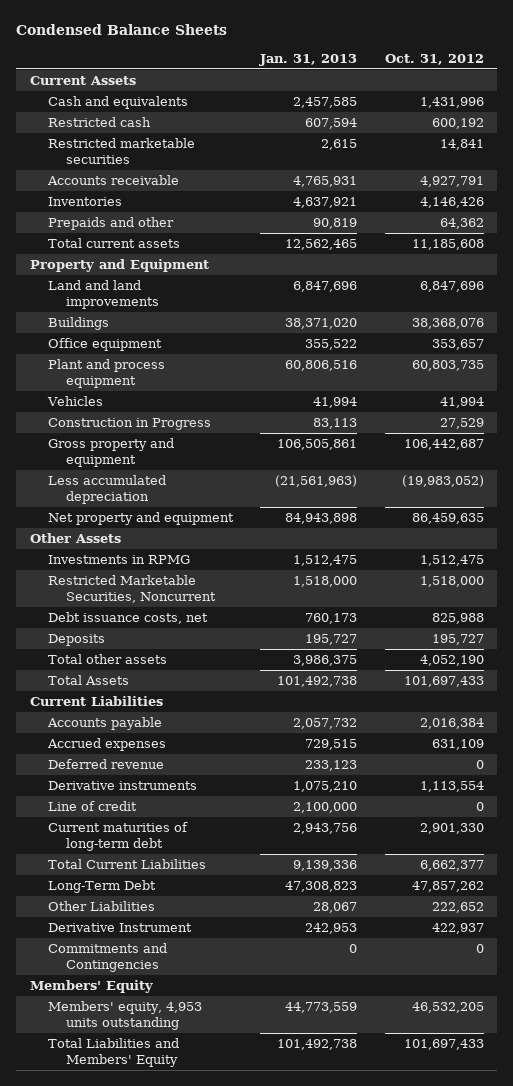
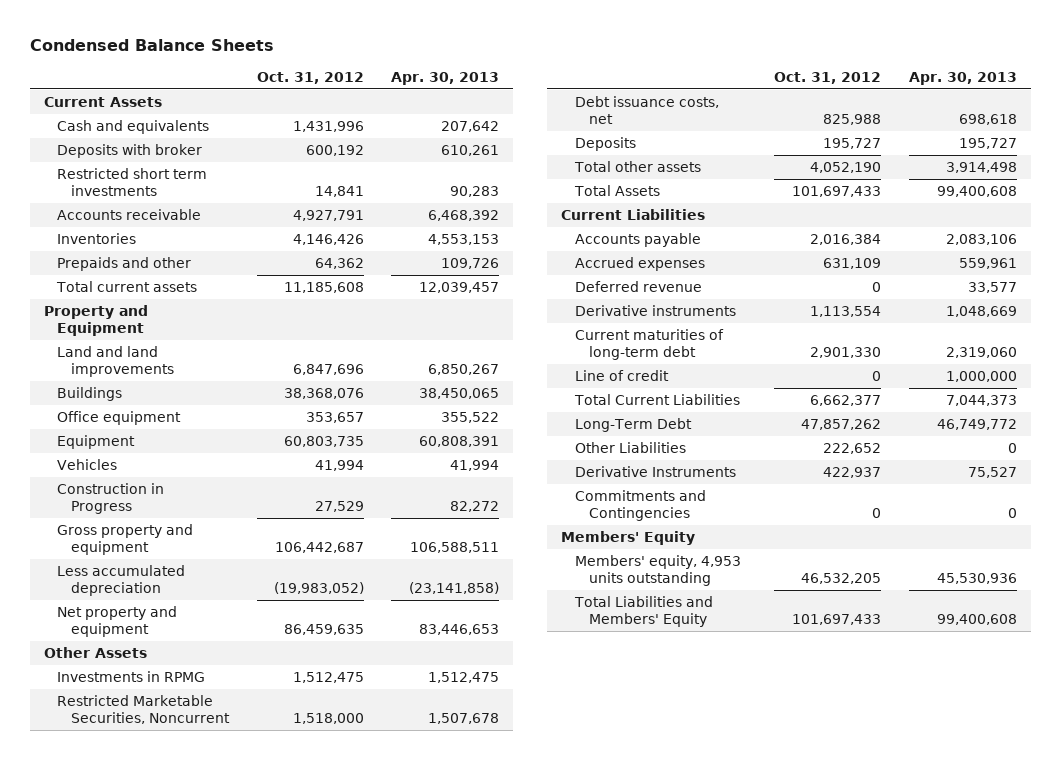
- | Jan. 31, 2013 | Oct. 31, 2012
+ | Oct. 31, 2012 | Apr. 30, 2013
- Restricted cash | 607,594 | 600,192
- Restricted marketable securities | 2,615 | 14,841
+ Deposits with broker | 600,192 | 610,261
+ Restricted short term investments | 14,841 | 90,283
- Plant and process equipment | 60,806,516 | 60,803,735
+ Equipment | 60,803,735 | 60,808,391
moved down: Line of credit | 0 | 1,000,000
- Derivative Instrument | 242,953 | 422,937
+ Derivative Instruments | 422,937 | 75,527

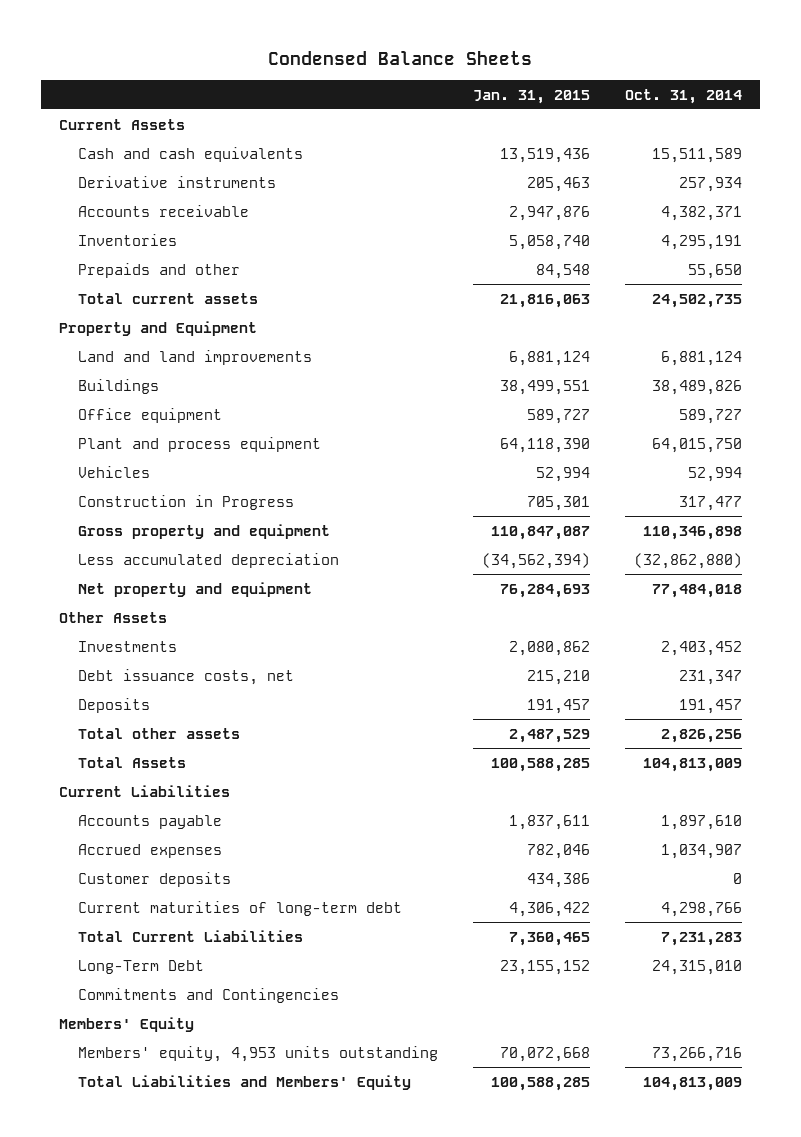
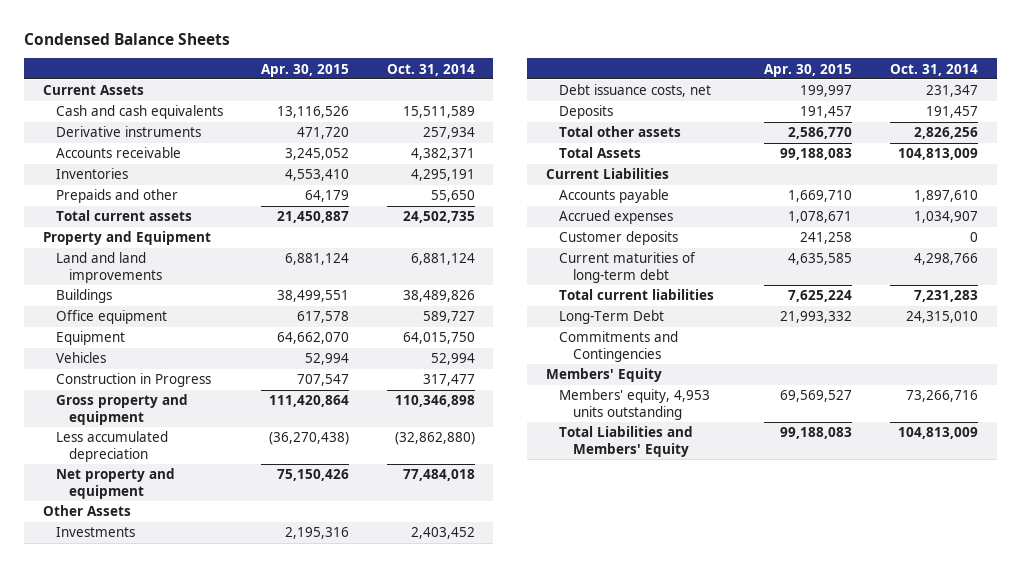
- | Jan. 31, 2015 | Oct. 31, 2014
+ | Apr. 30, 2015 | Oct. 31, 2014
- Plant and process equipment | 64,118,390 | 64,015,750
+ Equipment | 64,662,070 | 64,015,750
- Total Current Liabilities | 7,360,465 | 7,231,283
+ Total current liabilities | 7,625,224 | 7,231,283

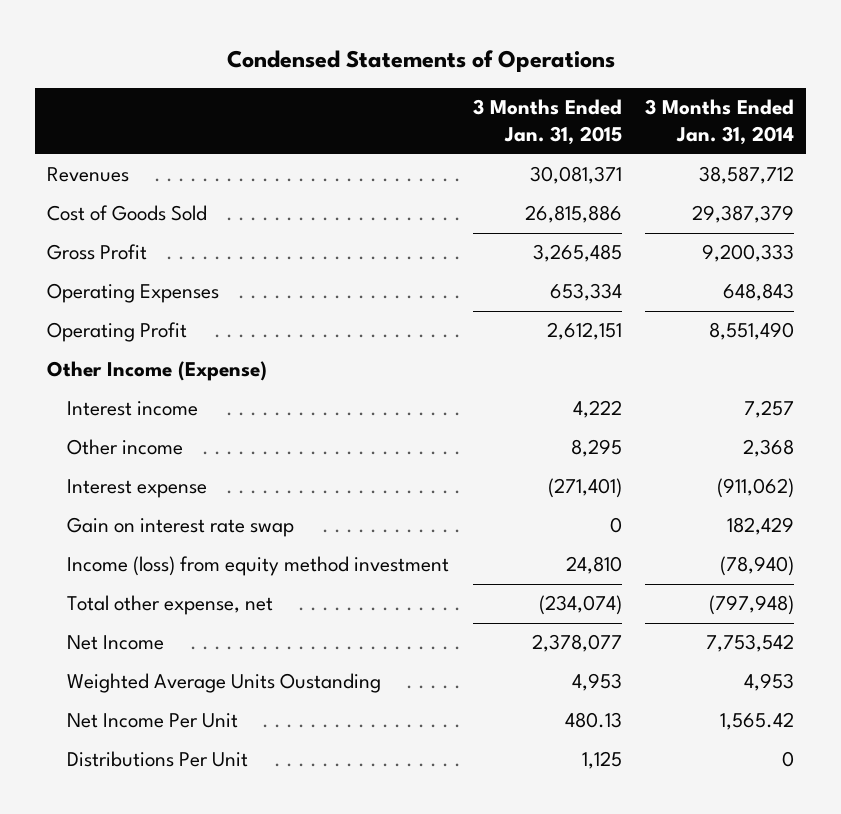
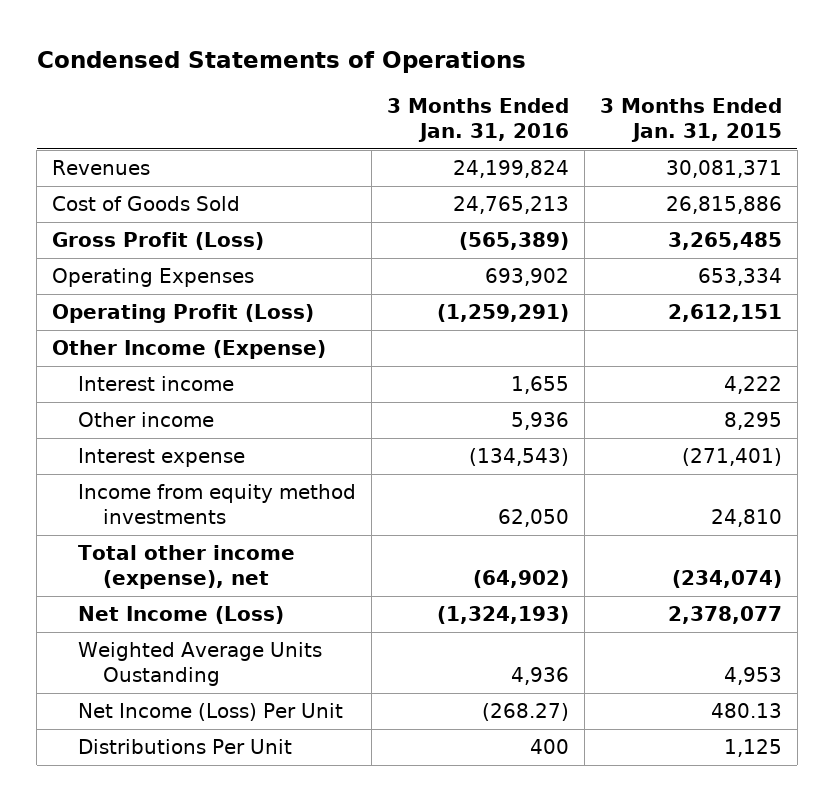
- | 3 Months Ended Jan. 31, 2015 | 3 Months Ended Jan. 31, 2014
+ | 3 Months Ended Jan. 31, 2016 | 3 Months Ended Jan. 31, 2015
- Gross Profit | 3,265,485 | 9,200,333
+ Gross Profit (Loss) | (565,389) | 3,265,485
- Operating Profit | 2,612,151 | 8,551,490
+ Operating Profit (Loss) | (1,259,291) | 2,612,151
- Gain on interest rate swap | 0 | 182,429
- Income (loss) from equity method investment | 24,810 | (78,940)
- Total other expense, net | (234,074) | (797,948)
- Net Income | 2,378,077 | 7,753,542
+ Income from equity method investments | 62,050 | 24,810
+ Total other income (expense), net | (64,902) | (234,074)
+ Net Income (Loss) | (1,324,193) | 2,378,077
- Net Income Per Unit | 480.13 | 1,565.42
+ Net Income (Loss) Per Unit | (268.27) | 480.13

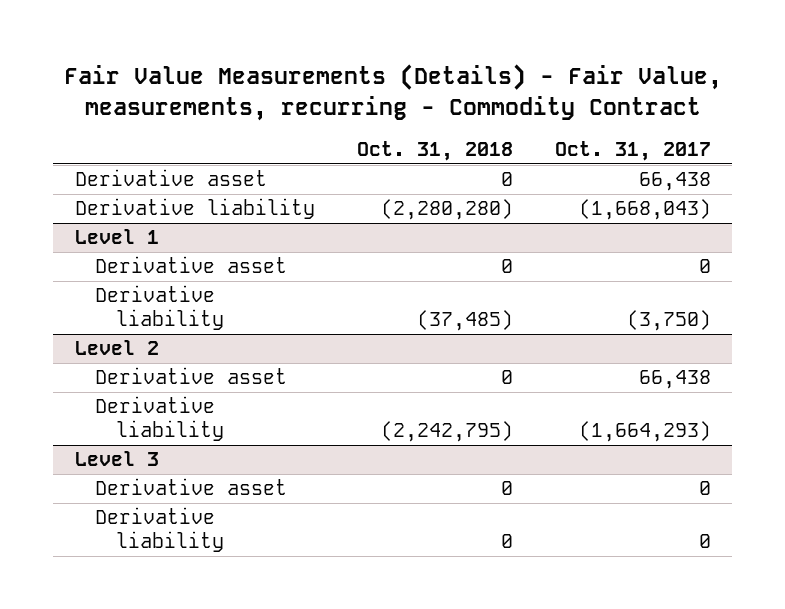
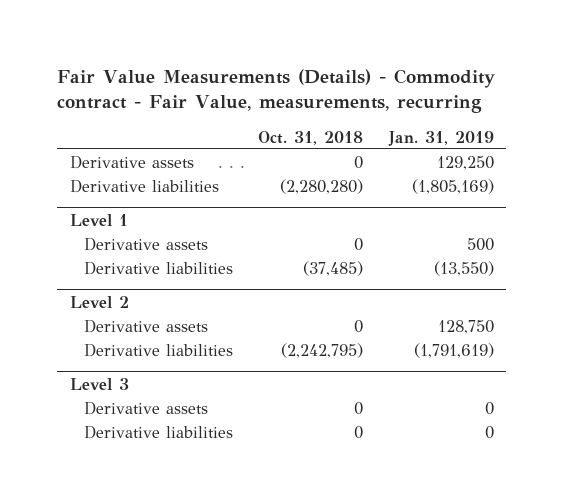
- Fair Value Measurements (Details) - Fair Value, measurements, recurring - Commodity Contract
+ Fair Value Measurements (Details) - Commodity contract - Fair Value, measurements, recurring
- | Oct. 31, 2018 | Oct. 31, 2017
+ | Oct. 31, 2018 | Jan. 31, 2019
- Derivative asset | 0 | 66,438
- Derivative liability | (2,280,280) | (1,668,043)
+ Derivative assets | 0 | 129,250
+ Derivative liabilities | (2,280,280) | (1,805,169)
@ Level 1
- Derivative asset | 0 | 0
- Derivative liability | (37,485) | (3,750)
+ Derivative assets | 0 | 500
+ Derivative liabilities | (37,485) | (13,550)
@ Level 2
- Derivative asset | 0 | 66,438
- Derivative liability | (2,242,795) | (1,664,293)
+ Derivative assets | 0 | 128,750
+ Derivative liabilities | (2,242,795) | (1,791,619)
@ Level 3
- Derivative asset | 0 | 0
- Derivative liability | 0 | 0
+ Derivative assets | 0 | 0
+ Derivative liabilities | 0 | 0

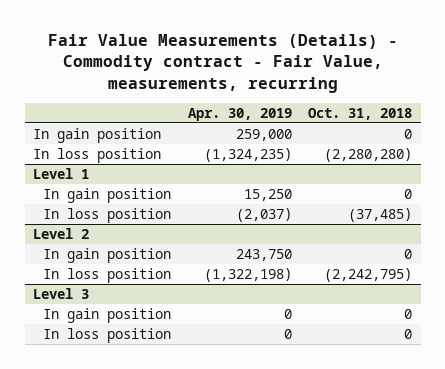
- | Oct. 31, 2018 | Jan. 31, 2019
+ | Apr. 30, 2019 | Oct. 31, 2018
- Derivative assets | 0 | 129,250
- Derivative liabilities | (2,280,280) | (1,805,169)
+ In gain position | 259,000 | 0
+ In loss position | (1,324,235) | (2,280,280)
@ Level 1
- Derivative assets | 0 | 500
- Derivative liabilities | (37,485) | (13,550)
+ In gain position | 15,250 | 0
+ In loss position | (2,037) | (37,485)
@ Level 2
- Derivative assets | 0 | 128,750
- Derivative liabilities | (2,242,795) | (1,791,619)
+ In gain position | 243,750 | 0
+ In loss position | (1,322,198) | (2,242,795)
@ Level 3
- Derivative assets | 0 | 0
- Derivative liabilities | 0 | 0
+ In gain position | 0 | 0
+ In loss position | 0 | 0

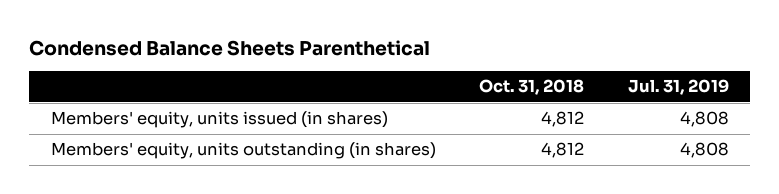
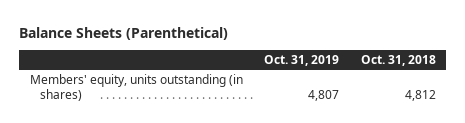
- Condensed Balance Sheets Parenthetical
+ Balance Sheets (Parenthetical)
- | Oct. 31, 2018 | Jul. 31, 2019
+ | Oct. 31, 2019 | Oct. 31, 2018
- Members' equity, units issued (in shares) | 4,812 | 4,808

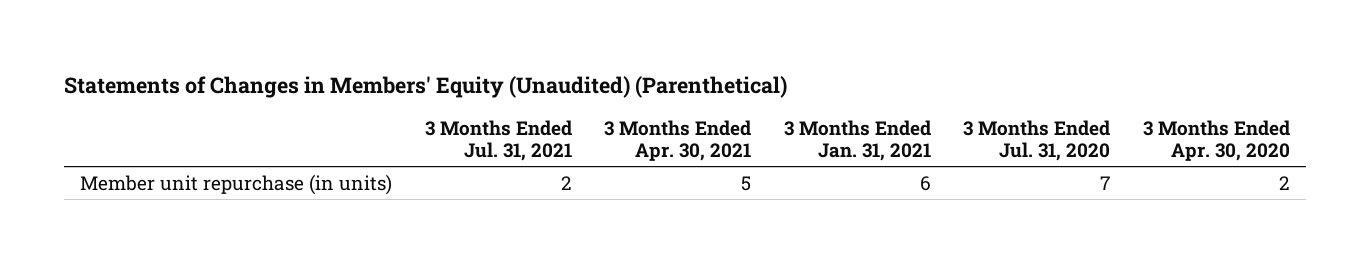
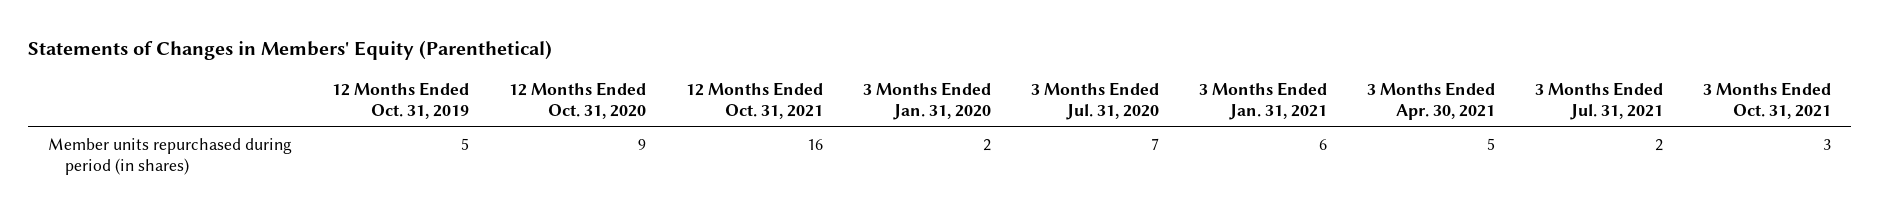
- Statements of Changes in Members' Equity (Unaudited) (Parenthetical)
+ Statements of Changes in Members' Equity (Parenthetical)
- | 3 Months Ended Jul. 31, 2021 | 3 Months Ended Apr. 30, 2021 | 3 Months Ended Jan. 31, 2021 | 3 Months Ended Jul. 31, 2020 | 3 Months Ended Apr. 30, 2020
+ | 12 Months Ended Oct. 31, 2019 | 12 Months Ended Oct. 31, 2020 | 12 Months Ended Oct. 31, 2021 | 3 Months Ended Jan. 31, 2020 | 3 Months Ended Jul. 31, 2020 | 3 Months Ended Jan. 31, 2021 | 3 Months Ended Apr. 30, 2021 | 3 Months Ended Jul. 31, 2021 | 3 Months Ended Oct. 31, 2021
- Member unit repurchase (in units) | 2 | 5 | 6 | 7 | 2
+ Member units repurchased during period (in shares) | 5 | 9 | 16 | 2 | 7 | 6 | 5 | 2 | 3

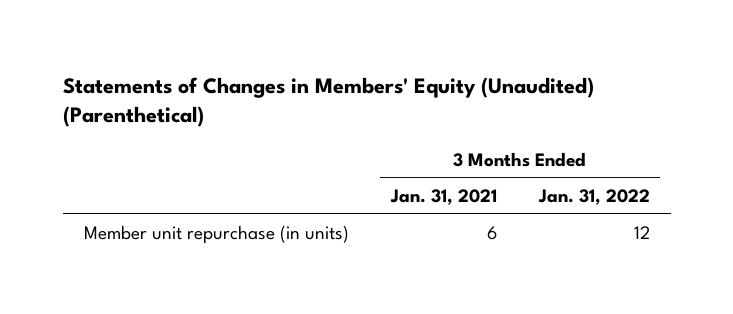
- Statements of Changes in Members' Equity (Parenthetical)
+ Statements of Changes in Members' Equity (Unaudited) (Parenthetical)
- | 12 Months Ended Oct. 31, 2019 | 12 Months Ended Oct. 31, 2020 | 12 Months Ended Oct. 31, 2021 | 3 Months Ended Jan. 31, 2020 | 3 Months Ended Jul. 31, 2020 | 3 Months Ended Jan. 31, 2021 | 3 Months Ended Apr. 30, 2021 | 3 Months Ended Jul. 31, 2021 | 3 Months Ended Oct. 31, 2021
+ | 3 Months Ended Jan. 31, 2021 | 3 Months Ended Jan. 31, 2022
- Member units repurchased during period (in shares) | 5 | 9 | 16 | 2 | 7 | 6 | 5 | 2 | 3
+ Member unit repurchase (in units) | 6 | 12

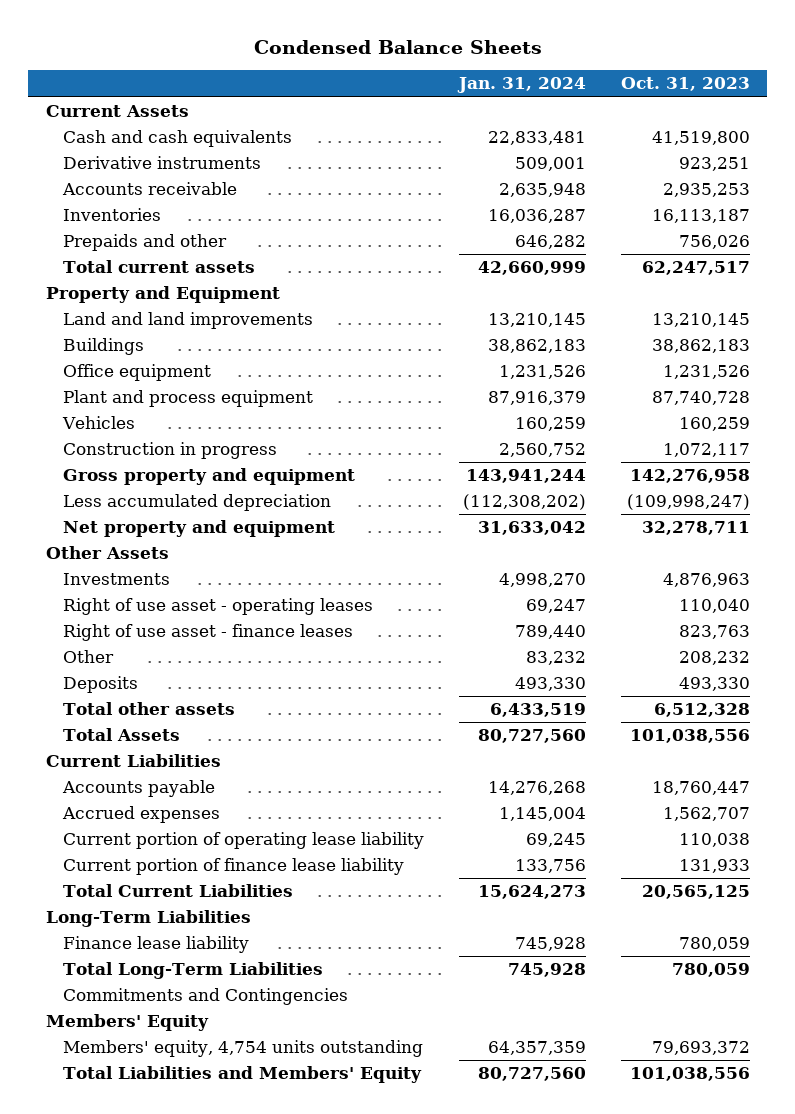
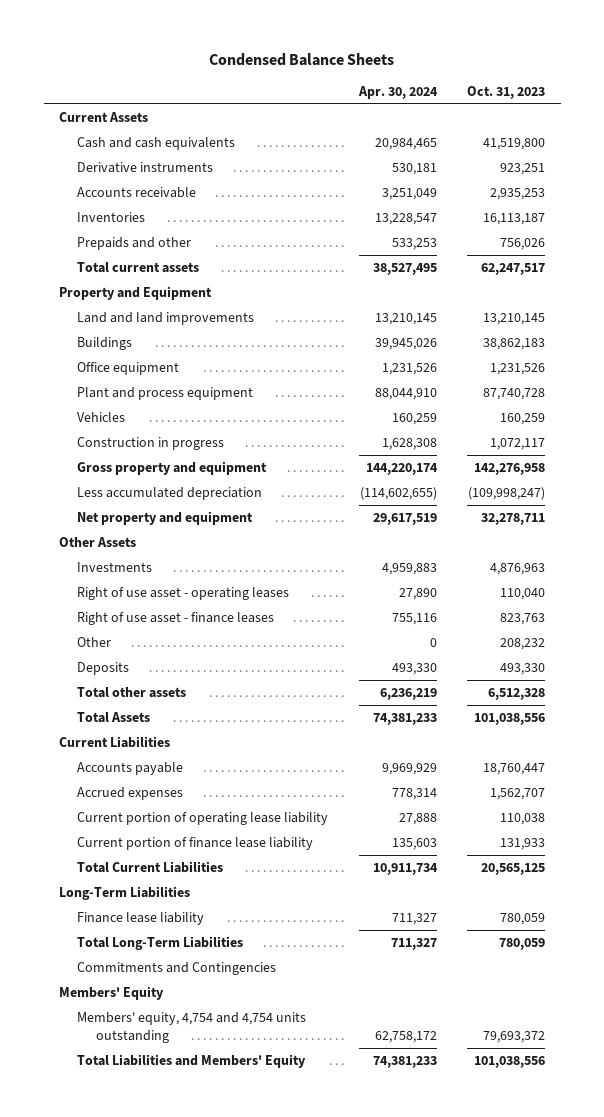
- | Jan. 31, 2024 | Oct. 31, 2023
+ | Apr. 30, 2024 | Oct. 31, 2023
- Members' equity, 4,754 units outstanding | 64,357,359 | 79,693,372
+ Members' equity, 4,754 and 4,754 units outstanding | 62,758,172 | 79,693,372

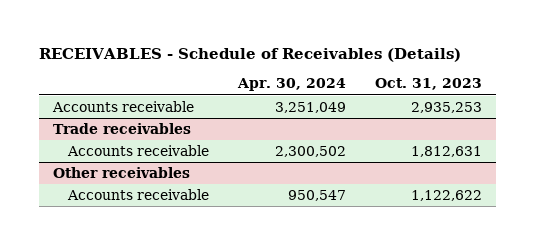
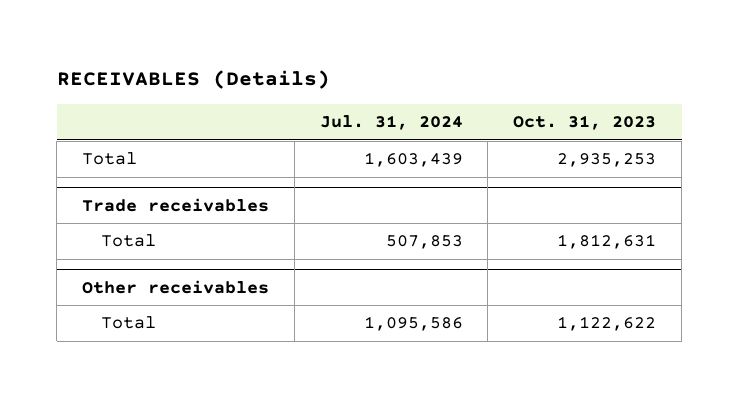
- RECEIVABLES - Schedule of Receivables (Details)
+ RECEIVABLES (Details)
- | Apr. 30, 2024 | Oct. 31, 2023
+ | Jul. 31, 2024 | Oct. 31, 2023
- Accounts receivable | 3,251,049 | 2,935,253
+ Total | 1,603,439 | 2,935,253
@ Trade receivables
- Accounts receivable | 2,300,502 | 1,812,631
+ Total | 507,853 | 1,812,631
@ Other receivables
- Accounts receivable | 950,547 | 1,122,622
+ Total | 1,095,586 | 1,122,622

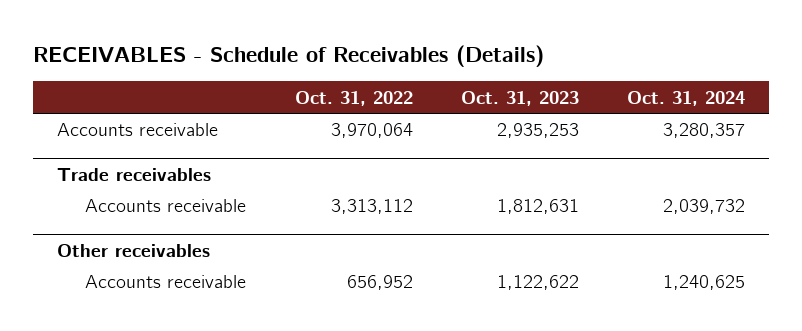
- RECEIVABLES (Details)
+ RECEIVABLES - Schedule of Receivables (Details)
- | Jul. 31, 2024 | Oct. 31, 2023
+ | Oct. 31, 2022 | Oct. 31, 2023 | Oct. 31, 2024
- Total | 1,603,439 | 2,935,253
+ Accounts receivable | 3,970,064 | 2,935,253 | 3,280,357
@ Trade receivables
- Total | 507,853 | 1,812,631
+ Accounts receivable | 3,313,112 | 1,812,631 | 2,039,732
@ Other receivables
- Total | 1,095,586 | 1,122,622
+ Accounts receivable | 656,952 | 1,122,622 | 1,240,625

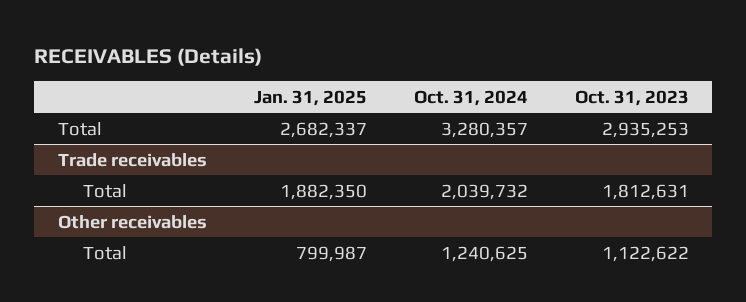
- RECEIVABLES - Schedule of Receivables (Details)
+ RECEIVABLES (Details)
- | Oct. 31, 2022 | Oct. 31, 2023 | Oct. 31, 2024
+ | Jan. 31, 2025 | Oct. 31, 2024 | Oct. 31, 2023
- Accounts receivable | 3,970,064 | 2,935,253 | 3,280,357
+ Total | 2,682,337 | 3,280,357 | 2,935,253
@ Trade receivables
- Accounts receivable | 3,313,112 | 1,812,631 | 2,039,732
+ Total | 1,882,350 | 2,039,732 | 1,812,631
@ Other receivables
- Accounts receivable | 656,952 | 1,122,622 | 1,240,625
+ Total | 799,987 | 1,240,625 | 1,122,622

